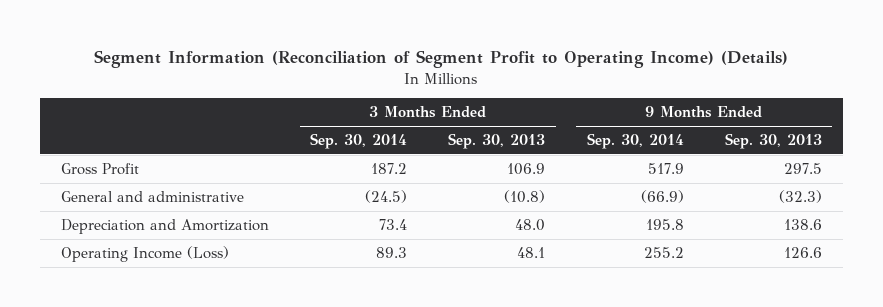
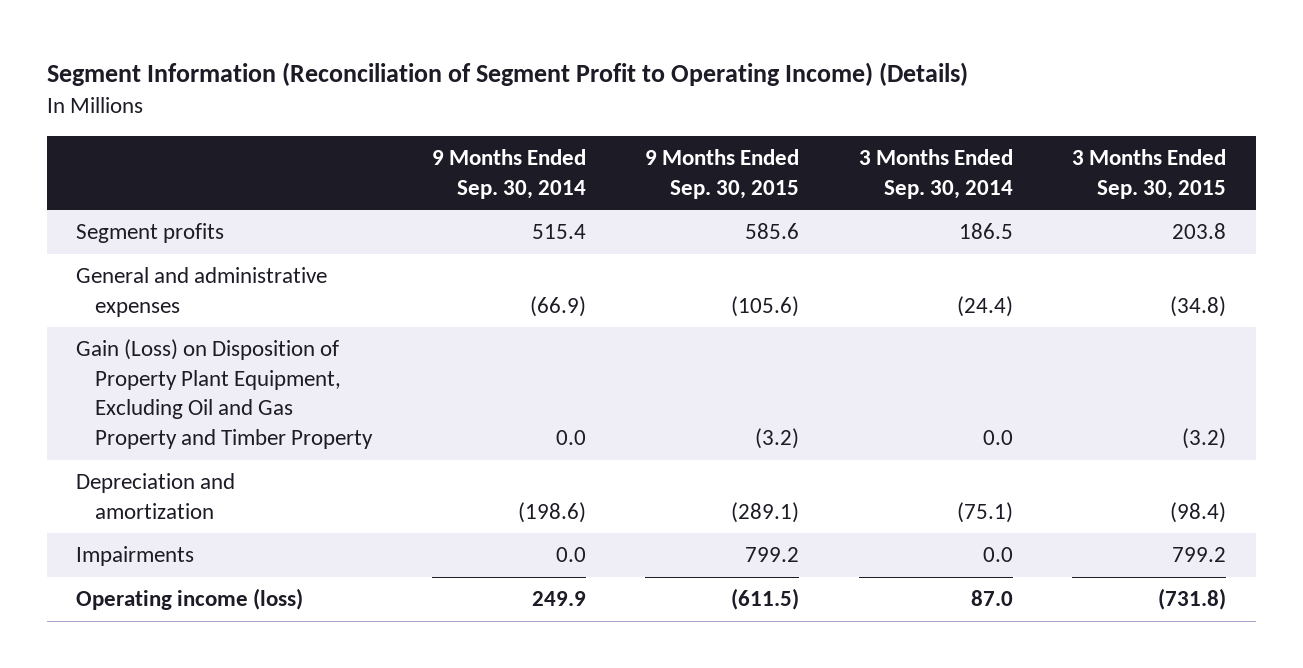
- | 3 Months Ended Sep. 30, 2014 | 3 Months Ended Sep. 30, 2013 | 9 Months Ended Sep. 30, 2014 | 9 Months Ended Sep. 30, 2013
+ | 9 Months Ended Sep. 30, 2014 | 9 Months Ended Sep. 30, 2015 | 3 Months Ended Sep. 30, 2014 | 3 Months Ended Sep. 30, 2015
- Gross Profit | 187.2 | 106.9 | 517.9 | 297.5
- General and administrative | (24.5) | (10.8) | (66.9) | (32.3)
- Depreciation and Amortization | 73.4 | 48.0 | 195.8 | 138.6
- Operating Income (Loss) | 89.3 | 48.1 | 255.2 | 126.6
+ Segment profits | 515.4 | 585.6 | 186.5 | 203.8
+ General and administrative expenses | (66.9) | (105.6) | (24.4) | (34.8)
+ Gain (Loss) on Disposition of Property Plant Equipment, Excluding Oil and Gas Property and Timber Property | 0.0 | (3.2) | 0.0 | (3.2)
+ Depreciation and amortization | (198.6) | (289.1) | (75.1) | (98.4)
+ Impairments | 0.0 | 799.2 | 0.0 | 799.2
+ Operating income (loss) | 249.9 | (611.5) | 87.0 | (731.8)

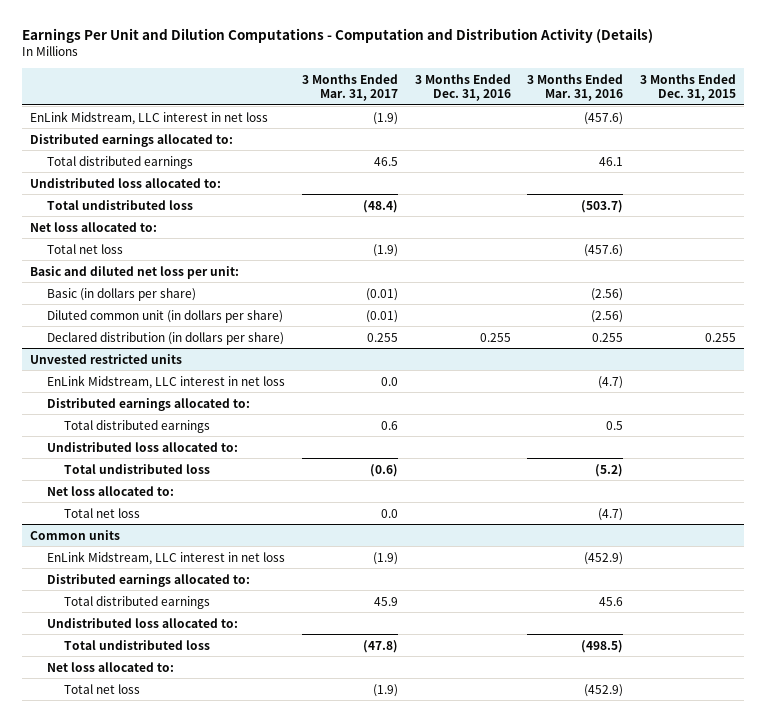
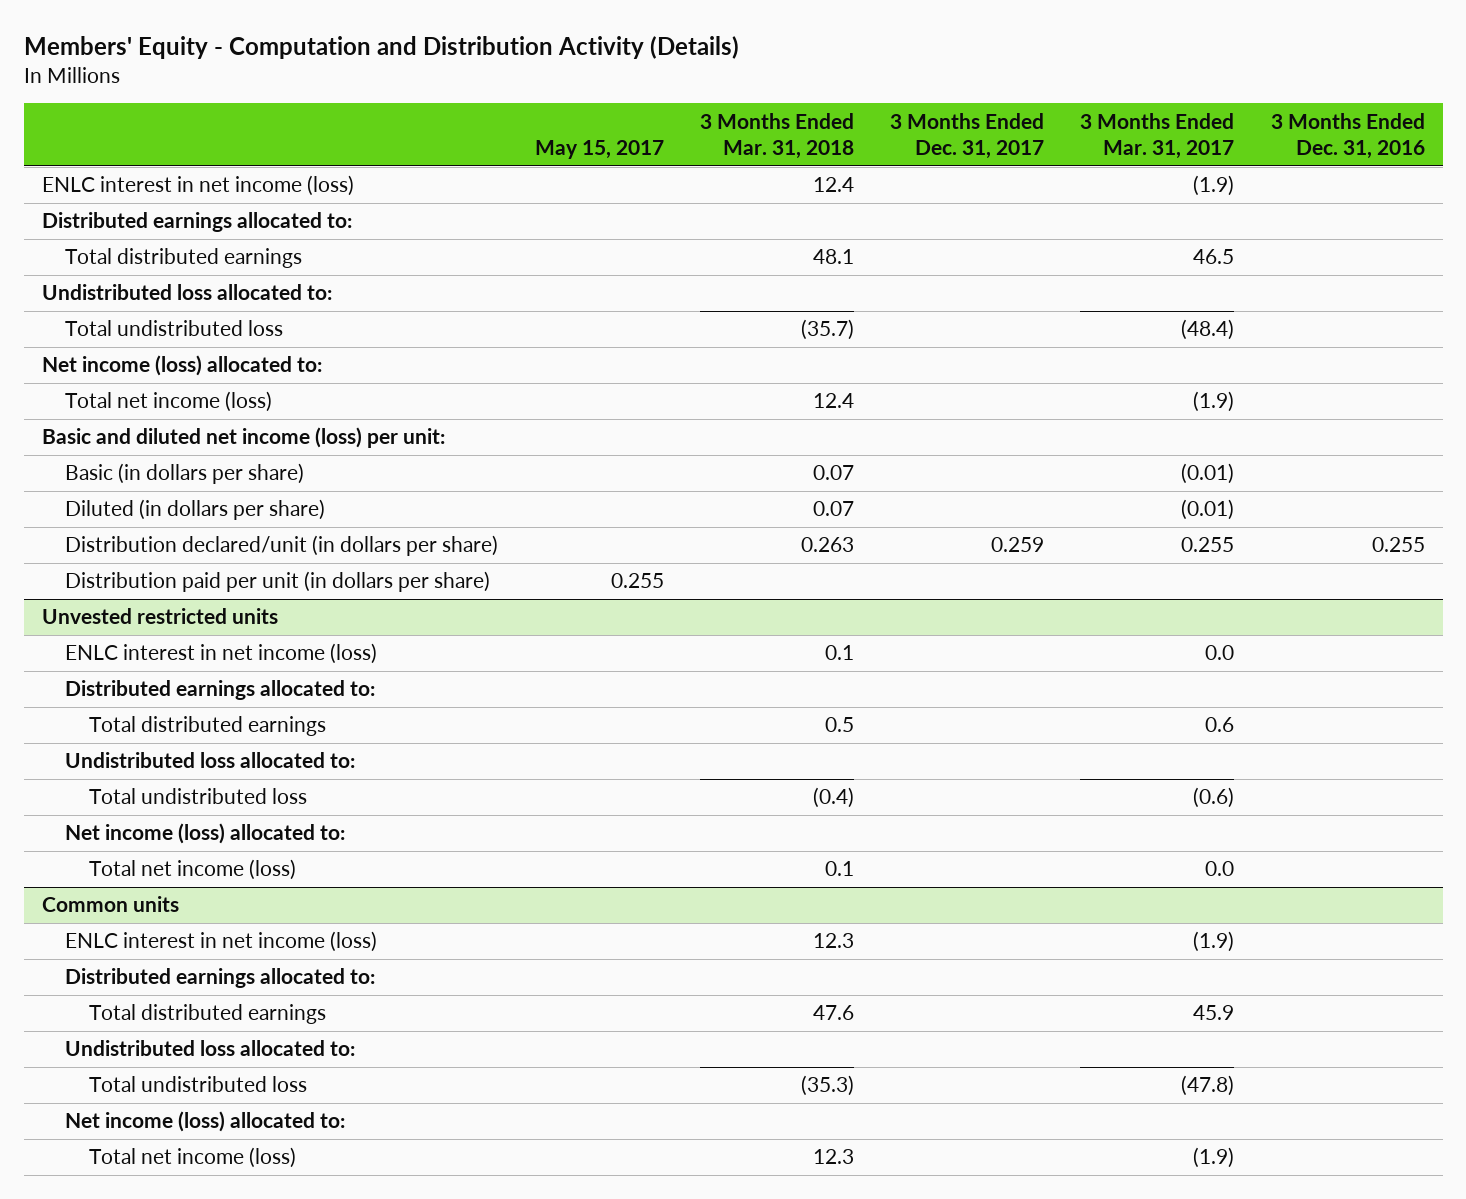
- Earnings Per Unit and Dilution Computations - Computation and Distribution Activity (Details)
+ Members' Equity - Computation and Distribution Activity (Details)
- | 3 Months Ended Mar. 31, 2017 | 3 Months Ended Dec. 31, 2016 | 3 Months Ended Mar. 31, 2016 | 3 Months Ended Dec. 31, 2015
+ | May 15, 2017 | 3 Months Ended Mar. 31, 2018 | 3 Months Ended Dec. 31, 2017 | 3 Months Ended Mar. 31, 2017 | 3 Months Ended Dec. 31, 2016
- EnLink Midstream, LLC interest in net loss | (1.9) | | (457.6) |
+ ENLC interest in net income (loss) | | 12.4 | | (1.9) |
- Net loss allocated to:
- Total net loss | (1.9) | | (457.6) |
- Basic and diluted net loss per unit:
+ Net income (loss) allocated to:
+ Total net income (loss) | | 12.4 | | (1.9) |
+ Basic and diluted net income (loss) per unit:
- Diluted common unit (in dollars per share) | (0.01) | | (2.56) |
- Declared distribution (in dollars per share) | 0.255 | 0.255 | 0.255 | 0.255
+ Diluted (in dollars per share) | | 0.07 | | (0.01) |
+ Distribution declared/unit (in dollars per share) | | 0.263 | 0.259 | 0.255 | 0.255
+ Distribution paid per unit (in dollars per share) | 0.255 | | | |
@ Unvested restricted units
- EnLink Midstream, LLC interest in net loss | 0.0 | | (4.7) |
+ ENLC interest in net income (loss) | | 0.1 | | 0.0 |
- Net loss allocated to:
- Total net loss | 0.0 | | (4.7) |
+ Net income (loss) allocated to:
+ Total net income (loss) | | 0.1 | | 0.0 |
@ Common units
- EnLink Midstream, LLC interest in net loss | (1.9) | | (452.9) |
+ ENLC interest in net income (loss) | | 12.3 | | (1.9) |
- Net loss allocated to:
- Total net loss | (1.9) | | (452.9) |
+ Net income (loss) allocated to:
+ Total net income (loss) | | 12.3 | | (1.9) |

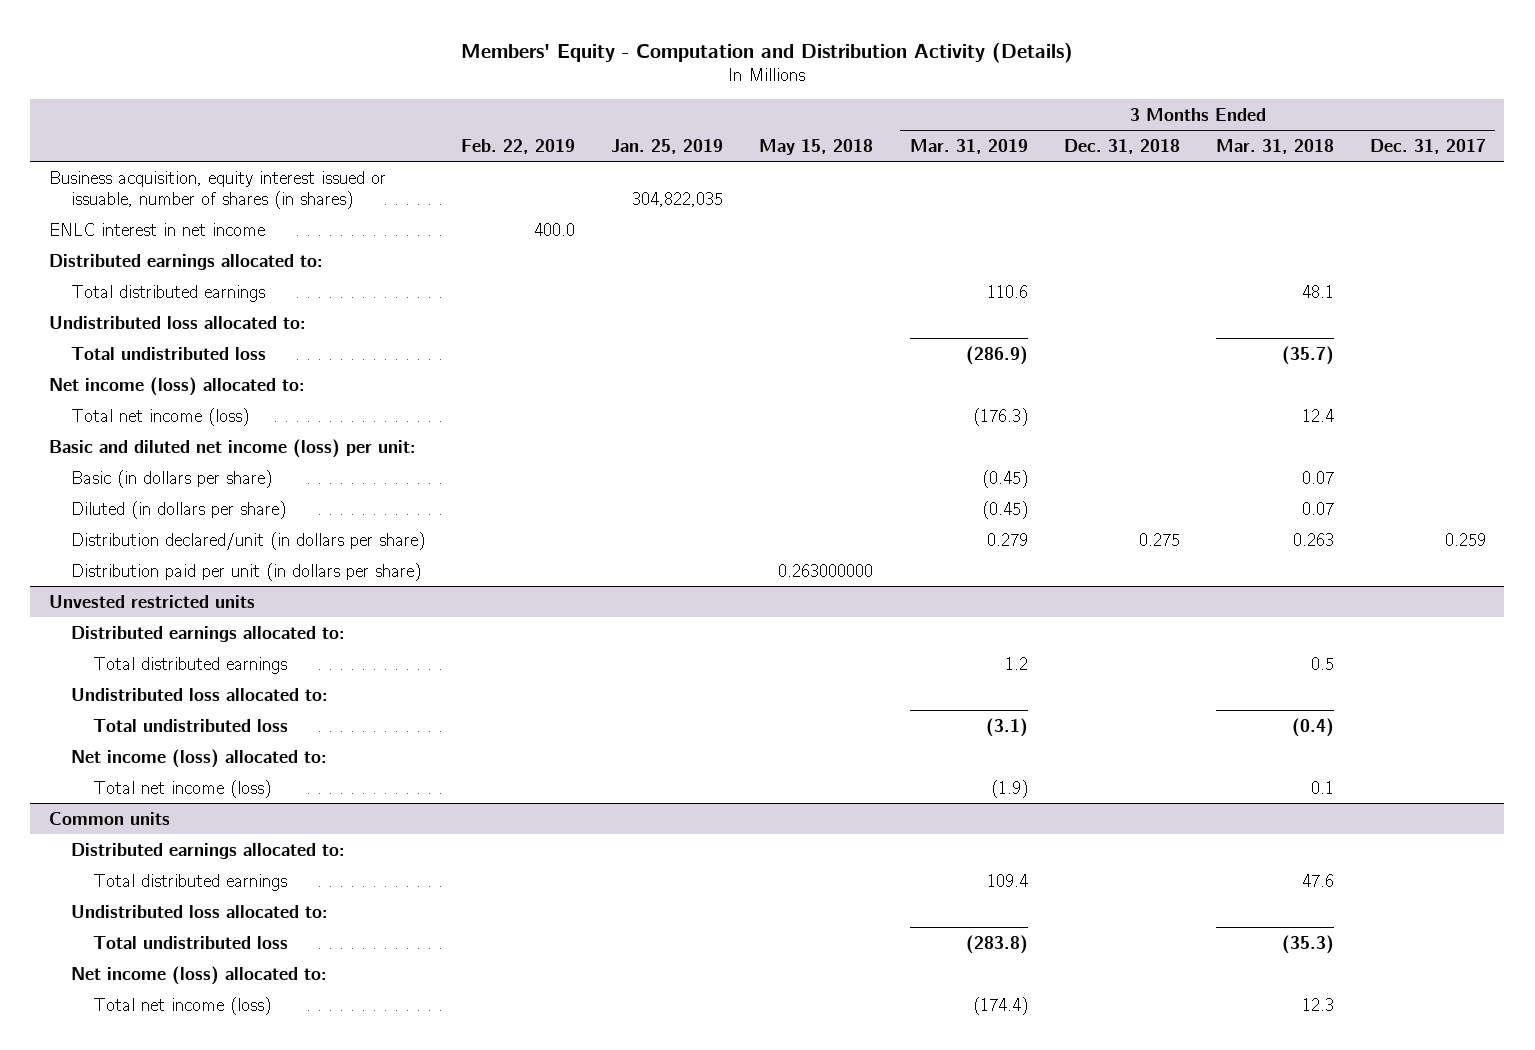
- | May 15, 2017 | 3 Months Ended Mar. 31, 2018 | 3 Months Ended Dec. 31, 2017 | 3 Months Ended Mar. 31, 2017 | 3 Months Ended Dec. 31, 2016
+ | Feb. 22, 2019 | Jan. 25, 2019 | May 15, 2018 | 3 Months Ended Mar. 31, 2019 | 3 Months Ended Dec. 31, 2018 | 3 Months Ended Mar. 31, 2018 | 3 Months Ended Dec. 31, 2017
- ENLC interest in net income (loss) | | 12.4 | | (1.9) |
+ Business acquisition, equity interest issued or issuable, number of shares (in shares) | | 304,822,035 | | | | |
+ ENLC interest in net income | 400.0 | | | | | |
@ Unvested restricted units
- ENLC interest in net income (loss) | | 0.1 | | 0.0 |
@ Common units
- ENLC interest in net income (loss) | | 12.3 | | (1.9) |

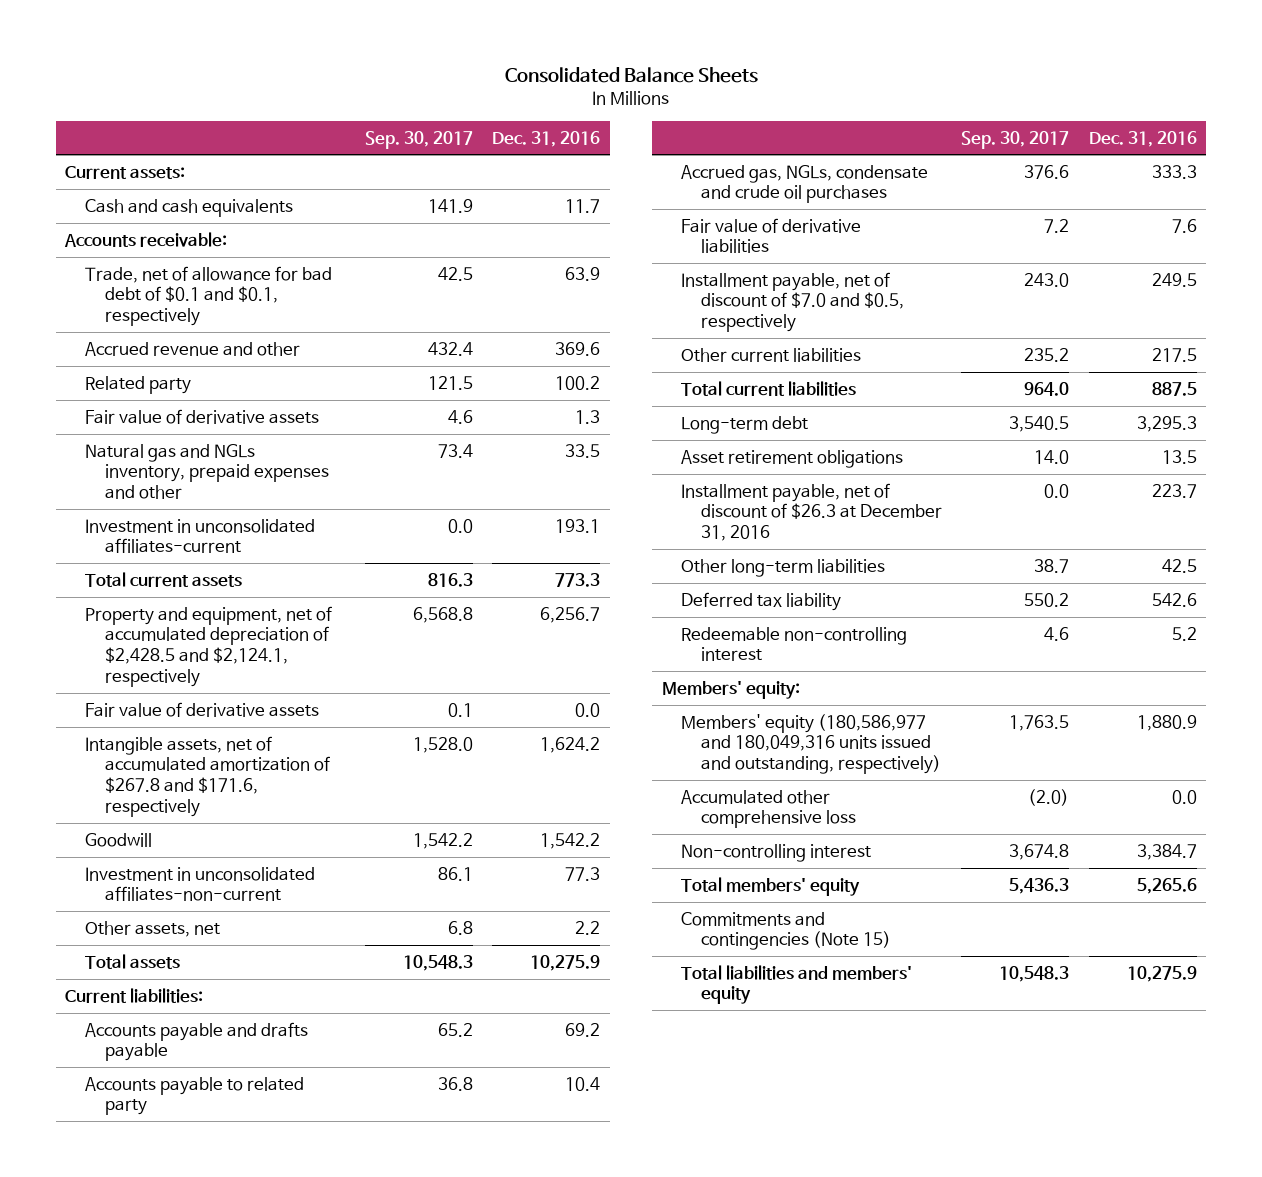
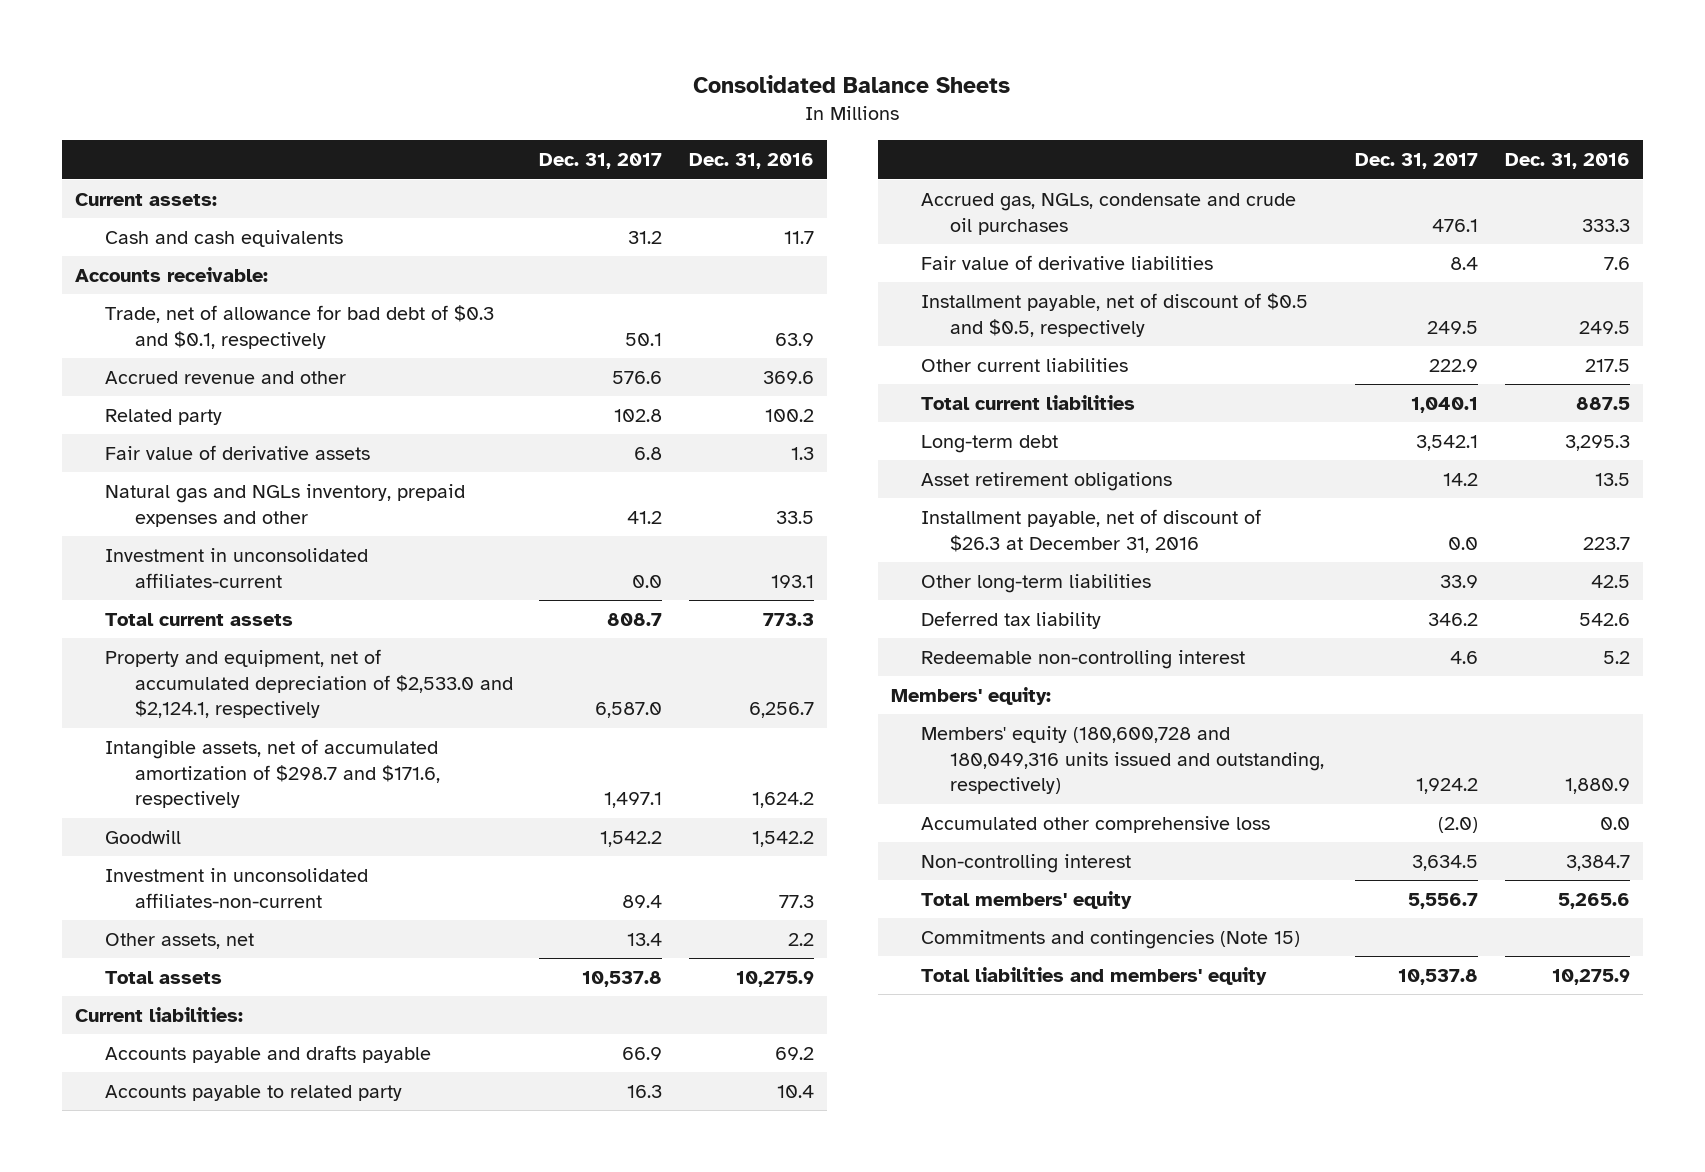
- | Sep. 30, 2017 | Dec. 31, 2016
+ | Dec. 31, 2017 | Dec. 31, 2016
- Trade, net of allowance for bad debt of $0.1 and $0.1, respectively | 42.5 | 63.9
+ Trade, net of allowance for bad debt of $0.3 and $0.1, respectively | 50.1 | 63.9
- Property and equipment, net of accumulated depreciation of $2,428.5 and $2,124.1, respectively | 6,568.8 | 6,256.7
- Fair value of derivative assets | 0.1 | 0.0
- Intangible assets, net of accumulated amortization of $267.8 and $171.6, respectively | 1,528.0 | 1,624.2
+ Property and equipment, net of accumulated depreciation of $2,533.0 and $2,124.1, respectively | 6,587.0 | 6,256.7
+ Intangible assets, net of accumulated amortization of $298.7 and $171.6, respectively | 1,497.1 | 1,624.2
- Installment payable, net of discount of $7.0 and $0.5, respectively | 243.0 | 249.5
+ Installment payable, net of discount of $0.5 and $0.5, respectively | 249.5 | 249.5
- Members' equity (180,586,977 and 180,049,316 units issued and outstanding, respectively) | 1,763.5 | 1,880.9
+ Members' equity (180,600,728 and 180,049,316 units issued and outstanding, respectively) | 1,924.2 | 1,880.9

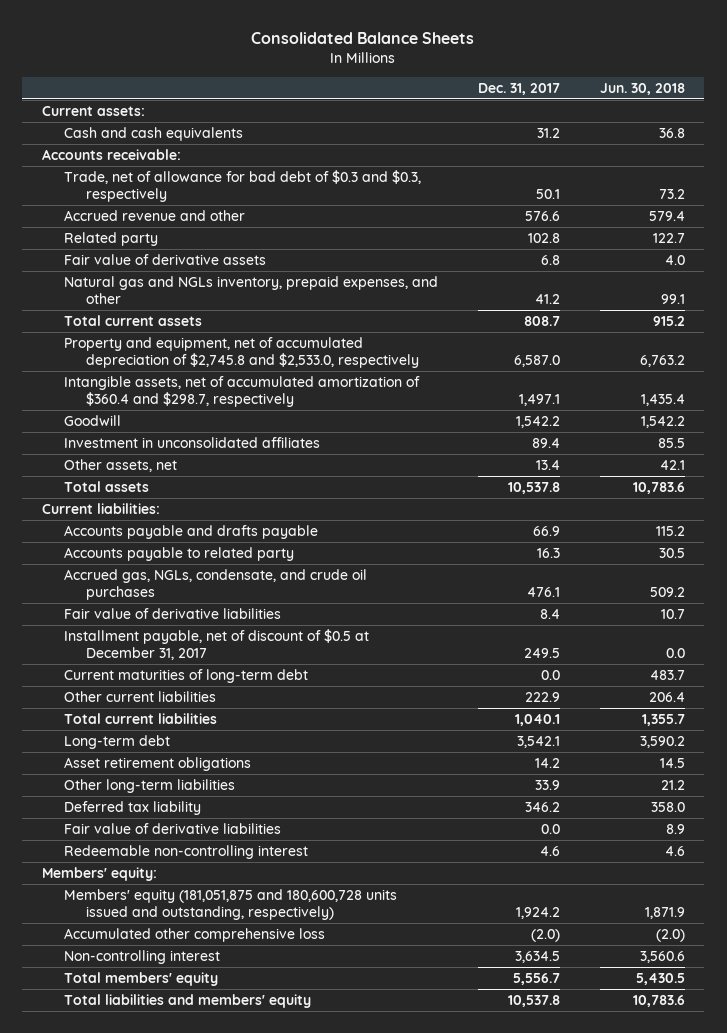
- | Dec. 31, 2017 | Dec. 31, 2016
+ | Dec. 31, 2017 | Jun. 30, 2018
- Trade, net of allowance for bad debt of $0.3 and $0.1, respectively | 50.1 | 63.9
+ Trade, net of allowance for bad debt of $0.3 and $0.3, respectively | 50.1 | 73.2
- Natural gas and NGLs inventory, prepaid expenses and other | 41.2 | 33.5
- Investment in unconsolidated affiliates-current | 0.0 | 193.1
+ Natural gas and NGLs inventory, prepaid expenses, and other | 41.2 | 99.1
- Property and equipment, net of accumulated depreciation of $2,533.0 and $2,124.1, respectively | 6,587.0 | 6,256.7
- Intangible assets, net of accumulated amortization of $298.7 and $171.6, respectively | 1,497.1 | 1,624.2
+ Property and equipment, net of accumulated depreciation of $2,745.8 and $2,533.0, respectively | 6,587.0 | 6,763.2
+ Intangible assets, net of accumulated amortization of $360.4 and $298.7, respectively | 1,497.1 | 1,435.4
- Investment in unconsolidated affiliates-non-current | 89.4 | 77.3
+ Investment in unconsolidated affiliates | 89.4 | 85.5
- Accrued gas, NGLs, condensate and crude oil purchases | 476.1 | 333.3
+ Accrued gas, NGLs, condensate, and crude oil purchases | 476.1 | 509.2
- Installment payable, net of discount of $0.5 and $0.5, respectively | 249.5 | 249.5
+ Installment payable, net of discount of $0.5 at December 31, 2017 | 249.5 | 0.0
+ Current maturities of long-term debt | 0.0 | 483.7
- Installment payable, net of discount of $26.3 at December 31, 2016 | 0.0 | 223.7
+ Fair value of derivative liabilities | 0.0 | 8.9
- Members' equity (180,600,728 and 180,049,316 units issued and outstanding, respectively) | 1,924.2 | 1,880.9
+ Members' equity (181,051,875 and 180,600,728 units issued and outstanding, respectively) | 1,924.2 | 1,871.9
- Commitments and contingencies (Note 15)

